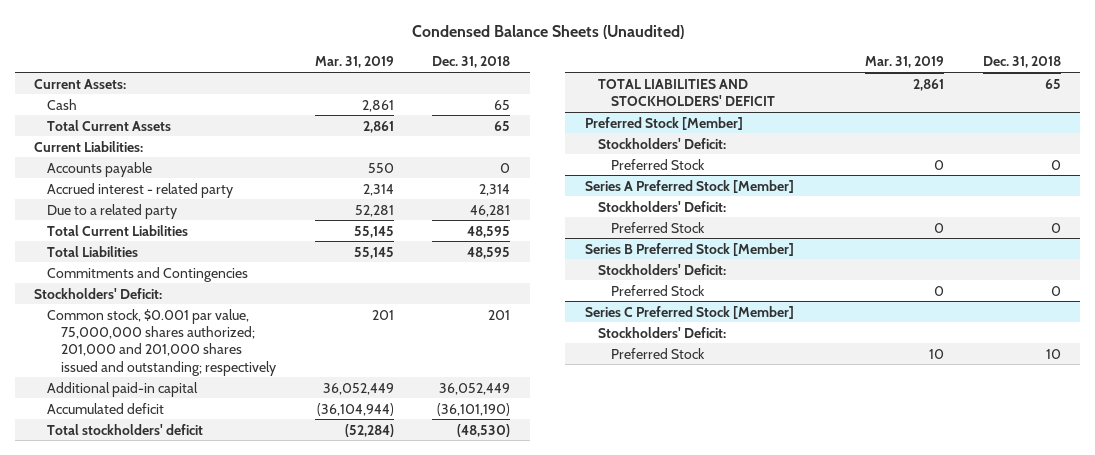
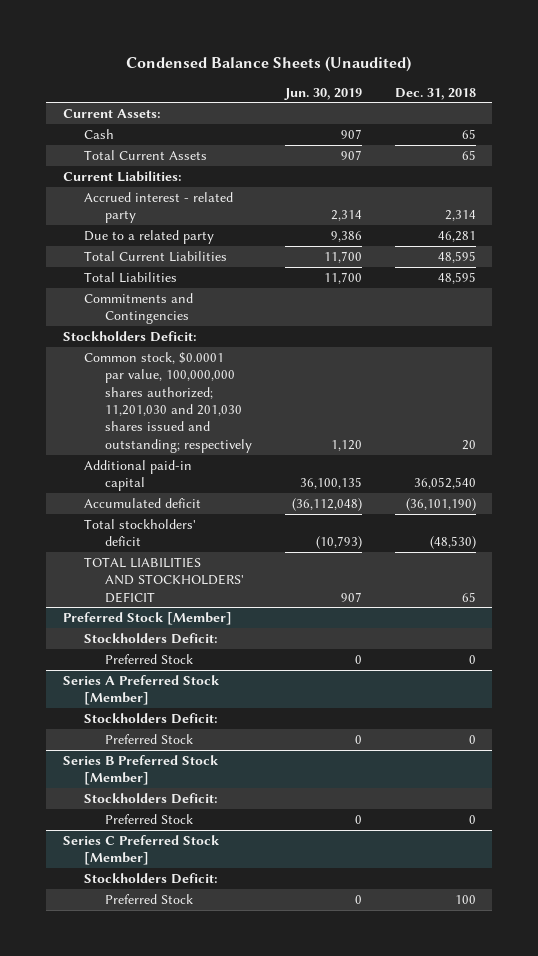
- | Mar. 31, 2019 | Dec. 31, 2018
+ | Jun. 30, 2019 | Dec. 31, 2018
- Accounts payable | 550 | 0
- Stockholders' Deficit:
- Common stock, $0.001 par value, 75,000,000 shares authorized; 201,000 and 201,000 shares issued and outstanding; respectively | 201 | 201
- Additional paid-in capital | 36,052,449 | 36,052,449
+ Stockholders Deficit:
+ Common stock, $0.0001 par value, 100,000,000 shares authorized; 11,201,030 and 201,030 shares issued and outstanding; respectively | 1,120 | 20
+ Additional paid-in capital | 36,100,135 | 36,052,540
@ Preferred Stock [Member]
- Stockholders' Deficit:
+ Stockholders Deficit:
@ Series A Preferred Stock [Member]
- Stockholders' Deficit:
+ Stockholders Deficit:
@ Series B Preferred Stock [Member]
- Stockholders' Deficit:
+ Stockholders Deficit:
@ Series C Preferred Stock [Member]
- Stockholders' Deficit:
- Preferred Stock | 10 | 10
+ Stockholders Deficit:
+ Preferred Stock | 0 | 100

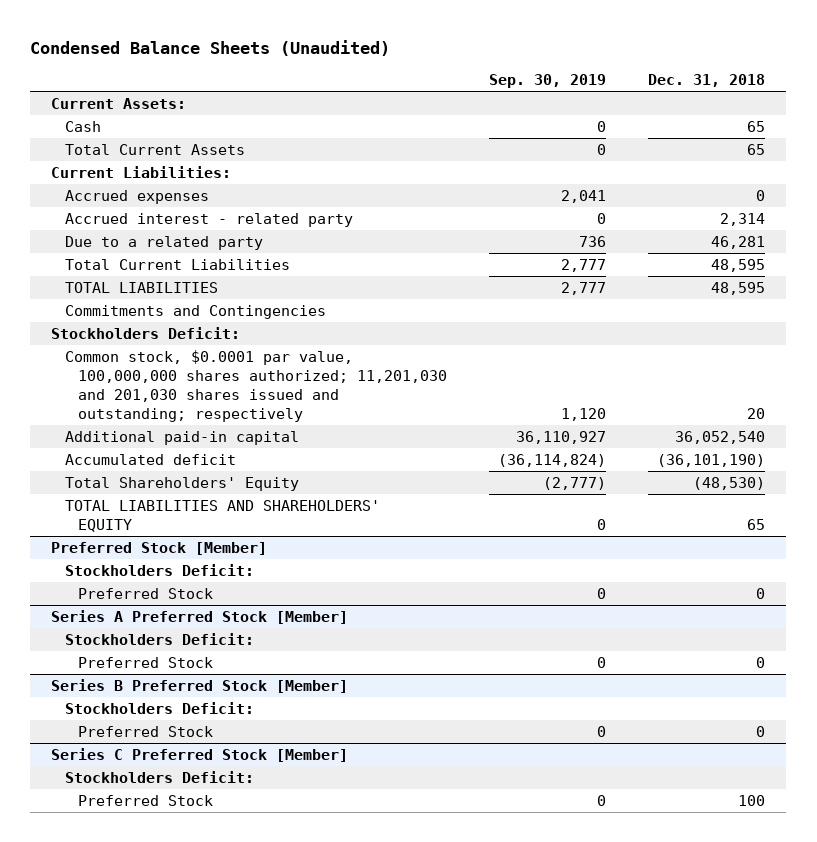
- | Jun. 30, 2019 | Dec. 31, 2018
+ | Sep. 30, 2019 | Dec. 31, 2018
+ Accrued expenses | 2,041 | 0
- Total Liabilities | 11,700 | 48,595
+ TOTAL LIABILITIES | 2,777 | 48,595
- Total stockholders' deficit | (10,793) | (48,530)
- TOTAL LIABILITIES AND STOCKHOLDERS' DEFICIT | 907 | 65
+ Total Shareholders' Equity | (2,777) | (48,530)
+ TOTAL LIABILITIES AND SHAREHOLDERS' EQUITY | 0 | 65

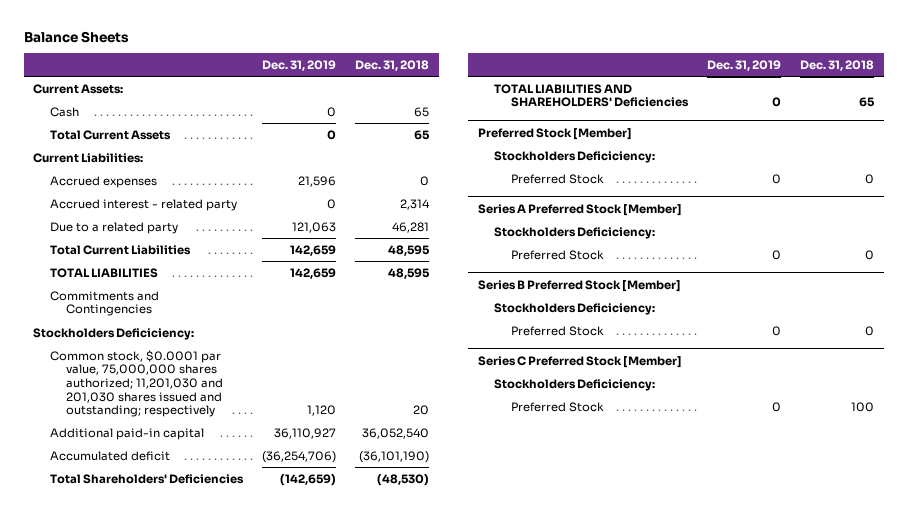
- Condensed Balance Sheets (Unaudited)
+ Balance Sheets
- | Sep. 30, 2019 | Dec. 31, 2018
+ | Dec. 31, 2019 | Dec. 31, 2018
- Stockholders Deficit:
- Common stock, $0.0001 par value, 100,000,000 shares authorized; 11,201,030 and 201,030 shares issued and outstanding; respectively | 1,120 | 20
+ Stockholders Deficiciency:
+ Common stock, $0.0001 par value, 75,000,000 shares authorized; 11,201,030 and 201,030 shares issued and outstanding; respectively | 1,120 | 20
- Total Shareholders' Equity | (2,777) | (48,530)
- TOTAL LIABILITIES AND SHAREHOLDERS' EQUITY | 0 | 65
+ Total Shareholders' Deficiencies | (142,659) | (48,530)
+ TOTAL LIABILITIES AND SHAREHOLDERS' Deficiencies | 0 | 65
@ Preferred Stock [Member]
- Stockholders Deficit:
+ Stockholders Deficiciency:
@ Series A Preferred Stock [Member]
- Stockholders Deficit:
+ Stockholders Deficiciency:
@ Series B Preferred Stock [Member]
- Stockholders Deficit:
+ Stockholders Deficiciency:
@ Series C Preferred Stock [Member]
- Stockholders Deficit:
+ Stockholders Deficiciency:

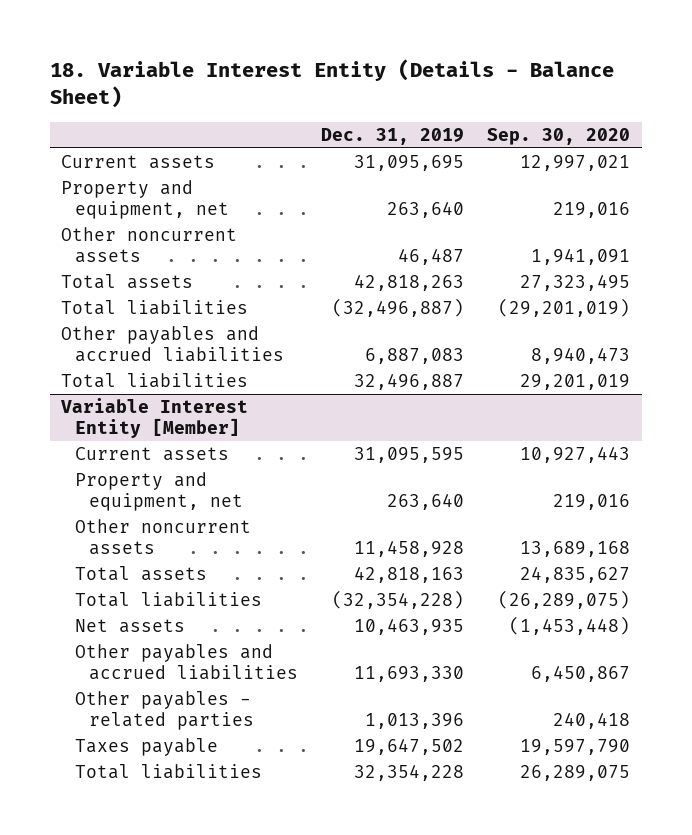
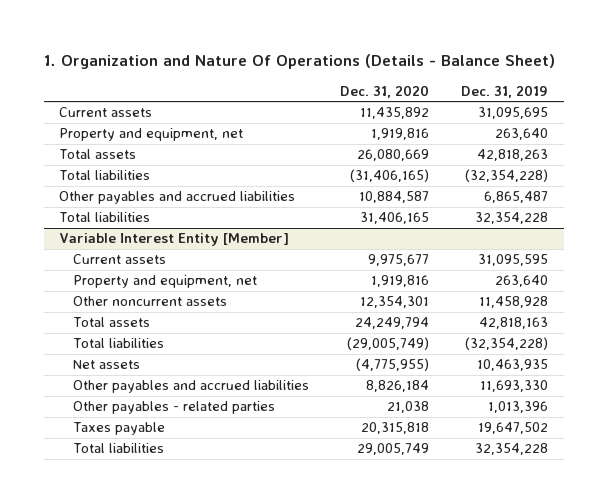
- 18. Variable Interest Entity (Details - Balance Sheet)
+ 1. Organization and Nature Of Operations (Details - Balance Sheet)
- | Dec. 31, 2019 | Sep. 30, 2020
+ | Dec. 31, 2020 | Dec. 31, 2019
- Other noncurrent assets | 46,487 | 1,941,091
- Total liabilities | (32,496,887) | (29,201,019)
- Other payables and accrued liabilities | 6,887,083 | 8,940,473
- Total liabilities | 32,496,887 | 29,201,019
+ Total liabilities | (31,406,165) | (32,354,228)
+ Other payables and accrued liabilities | 10,884,587 | 6,865,487
+ Total liabilities | 31,406,165 | 32,354,228

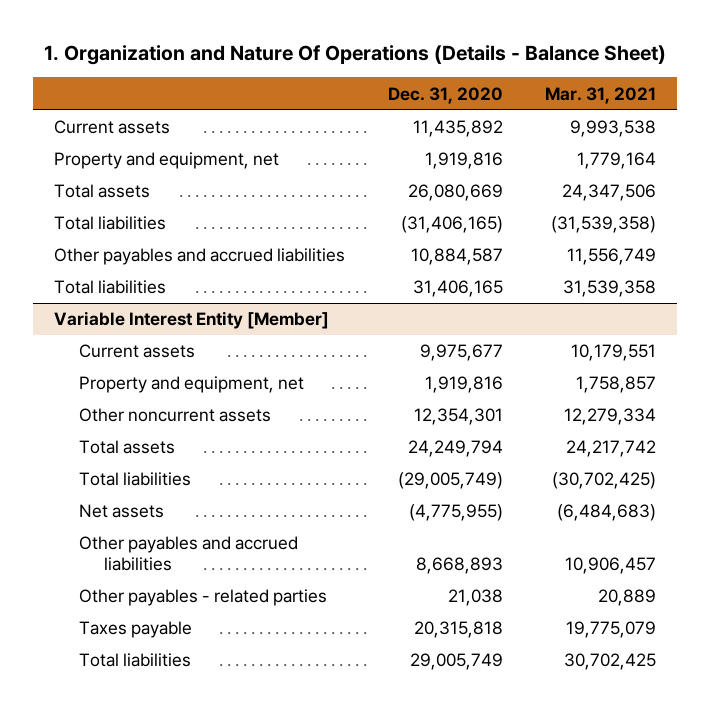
- | Dec. 31, 2020 | Dec. 31, 2019
+ | Dec. 31, 2020 | Mar. 31, 2021
@ Variable Interest Entity [Member]
- Other payables and accrued liabilities | 8,826,184 | 11,693,330
+ Other payables and accrued liabilities | 8,668,893 | 10,906,457

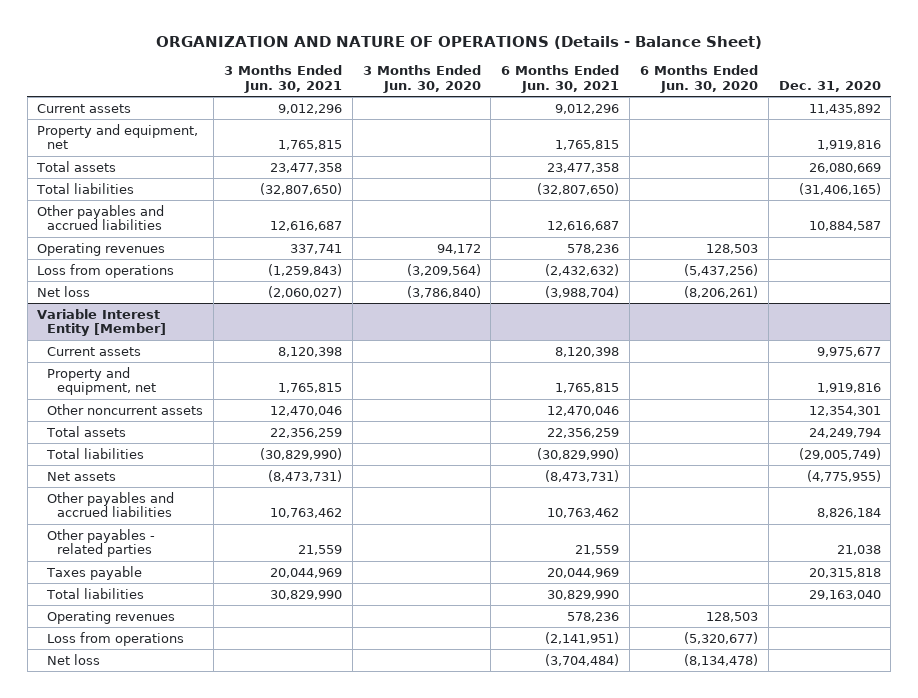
- 1. Organization and Nature Of Operations (Details - Balance Sheet)
+ ORGANIZATION AND NATURE OF OPERATIONS (Details - Balance Sheet)
- | Dec. 31, 2020 | Mar. 31, 2021
+ | 3 Months Ended Jun. 30, 2021 | 3 Months Ended Jun. 30, 2020 | 6 Months Ended Jun. 30, 2021 | 6 Months Ended Jun. 30, 2020 | Dec. 31, 2020
- Total liabilities | 31,406,165 | 31,539,358
+ Operating revenues | 337,741 | 94,172 | 578,236 | 128,503 |
+ Loss from operations | (1,259,843) | (3,209,564) | (2,432,632) | (5,437,256) |
+ Net loss | (2,060,027) | (3,786,840) | (3,988,704) | (8,206,261) |
@ Variable Interest Entity [Member]
- Other payables and accrued liabilities | 8,668,893 | 10,906,457
+ Other payables and accrued liabilities | 10,763,462 | | 10,763,462 | | 8,826,184
- Total liabilities | 29,005,749 | 30,702,425
+ Total liabilities | 30,829,990 | | 30,829,990 | | 29,163,040
+ Operating revenues | | | 578,236 | 128,503 |
+ Loss from operations | | | (2,141,951) | (5,320,677) |
+ Net loss | | | (3,704,484) | (8,134,478) |

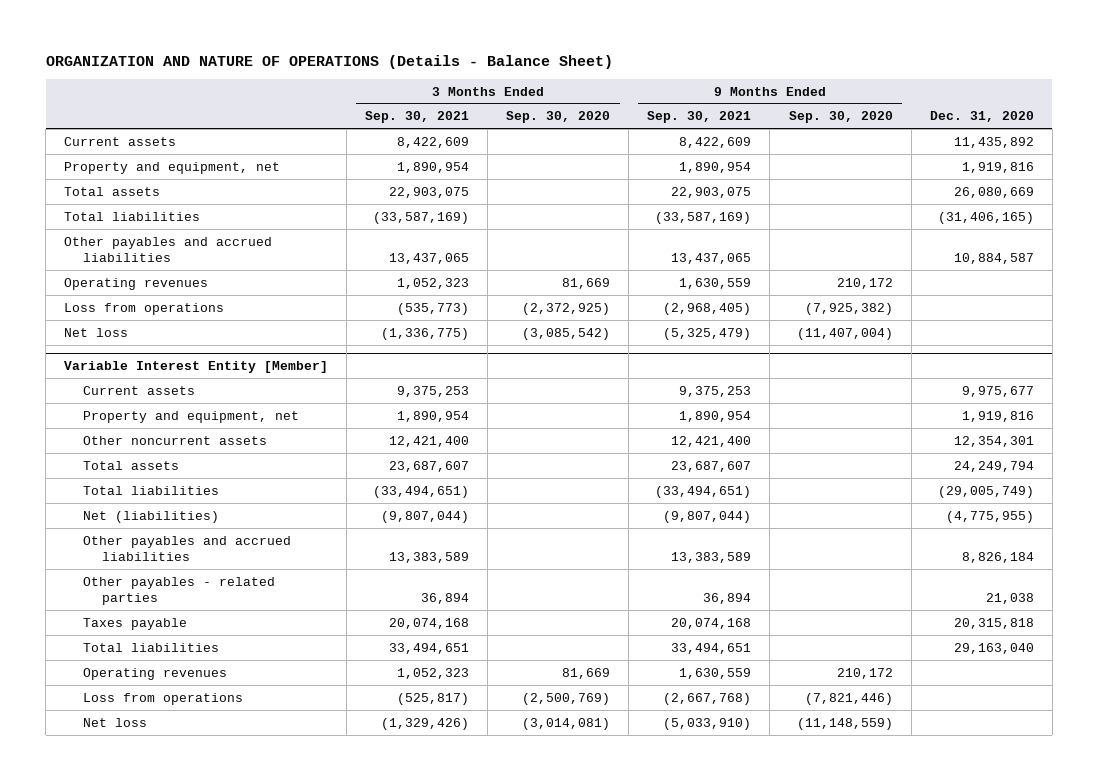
- | 3 Months Ended Jun. 30, 2021 | 3 Months Ended Jun. 30, 2020 | 6 Months Ended Jun. 30, 2021 | 6 Months Ended Jun. 30, 2020 | Dec. 31, 2020
+ | 3 Months Ended Sep. 30, 2021 | 3 Months Ended Sep. 30, 2020 | 9 Months Ended Sep. 30, 2021 | 9 Months Ended Sep. 30, 2020 | Dec. 31, 2020
@ Variable Interest Entity [Member]
- Net assets | (8,473,731) | | (8,473,731) | | (4,775,955)
+ Net (liabilities) | (9,807,044) | | (9,807,044) | | (4,775,955)

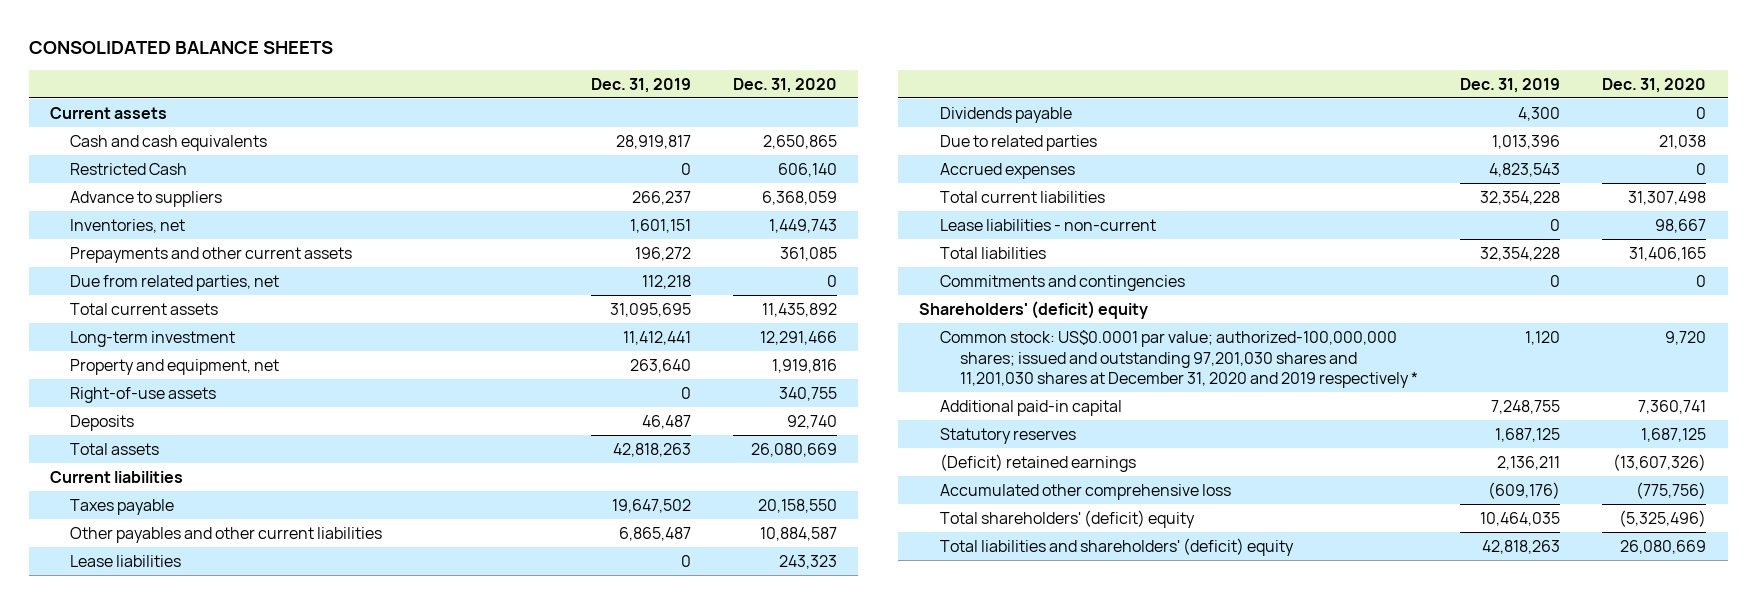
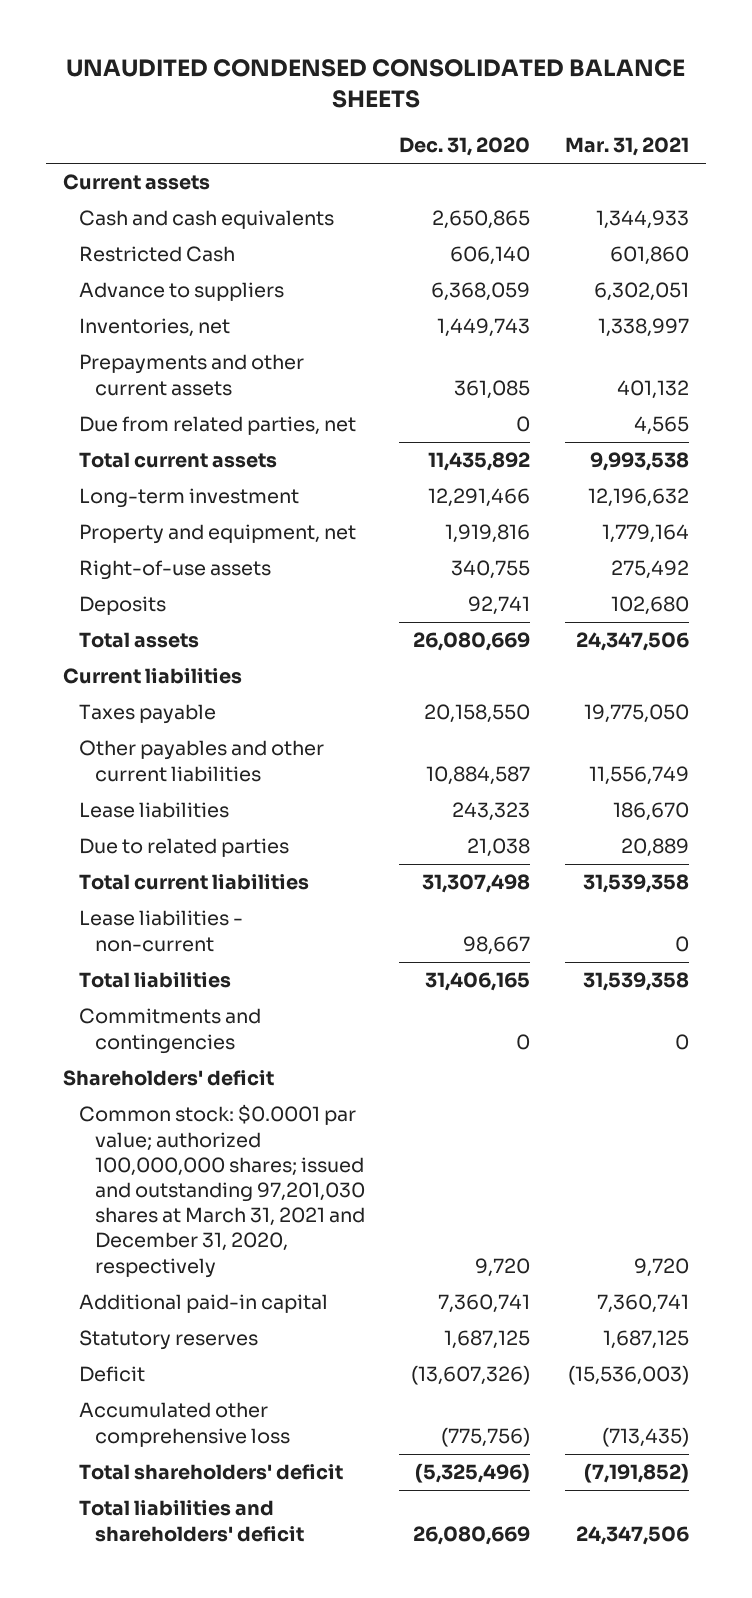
- CONSOLIDATED BALANCE SHEETS
+ UNAUDITED CONDENSED CONSOLIDATED BALANCE SHEETS
- | Dec. 31, 2019 | Dec. 31, 2020
+ | Dec. 31, 2020 | Mar. 31, 2021
- Deposits | 46,487 | 92,740
+ Deposits | 92,741 | 102,680
- Dividends payable | 4,300 | 0
- Accrued expenses | 4,823,543 | 0
- Shareholders' (deficit) equity
- Common stock: US$0.0001 par value; authorized-100,000,000 shares; issued and outstanding 97,201,030 shares and 11,201,030 shares at December 31, 2020 and 2019 respectively * | 1,120 | 9,720
+ Shareholders' deficit
+ Common stock: $0.0001 par value; authorized 100,000,000 shares; issued and outstanding 97,201,030 shares at March 31, 2021 and December 31, 2020, respectively | 9,720 | 9,720
- (Deficit) retained earnings | 2,136,211 | (13,607,326)
+ Deficit | (13,607,326) | (15,536,003)
- Total shareholders' (deficit) equity | 10,464,035 | (5,325,496)
- Total liabilities and shareholders' (deficit) equity | 42,818,263 | 26,080,669
+ Total shareholders' deficit | (5,325,496) | (7,191,852)
+ Total liabilities and shareholders' deficit | 26,080,669 | 24,347,506

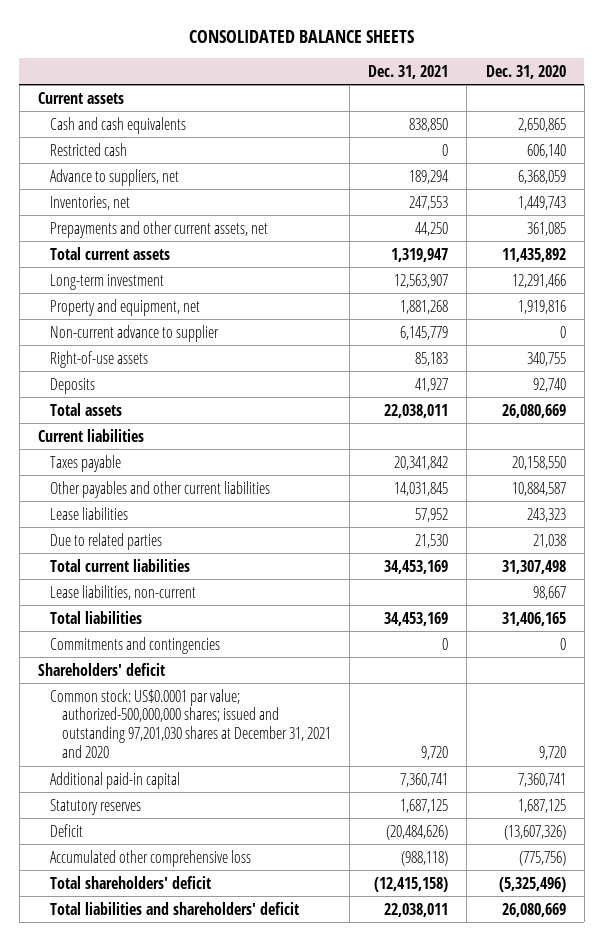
- UNAUDITED CONDENSED CONSOLIDATED BALANCE SHEETS
+ CONSOLIDATED BALANCE SHEETS
- | Dec. 31, 2020 | Mar. 31, 2021
+ | Dec. 31, 2021 | Dec. 31, 2020
- Restricted Cash | 606,140 | 601,860
- Advance to suppliers | 6,368,059 | 6,302,051
+ Restricted cash | 0 | 606,140
+ Advance to suppliers, net | 189,294 | 6,368,059
- Prepayments and other current assets | 361,085 | 401,132
- Due from related parties, net | 0 | 4,565
+ Prepayments and other current assets, net | 44,250 | 361,085
+ Non-current advance to supplier | 6,145,779 | 0
- Deposits | 92,741 | 102,680
+ Deposits | 41,927 | 92,740
- Lease liabilities - non-current | 98,667 | 0
+ Lease liabilities, non-current | | 98,667
- Common stock: $0.0001 par value; authorized 100,000,000 shares; issued and outstanding 97,201,030 shares at March 31, 2021 and December 31, 2020, respectively | 9,720 | 9,720
+ Common stock: US$0.0001 par value; authorized-500,000,000 shares; issued and outstanding 97,201,030 shares at December 31, 2021 and 2020 | 9,720 | 9,720

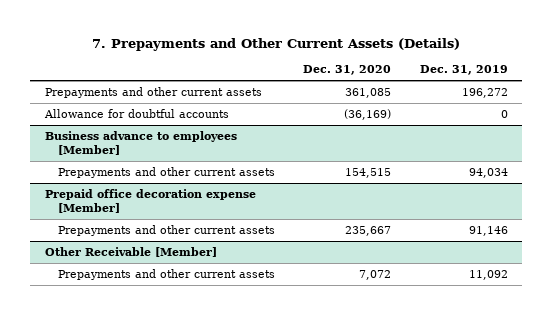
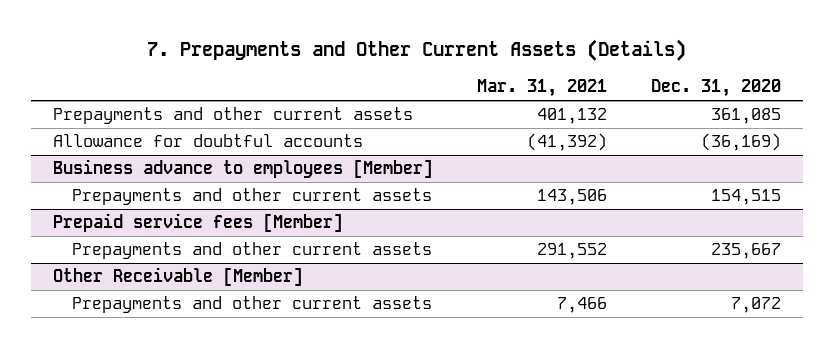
- | Dec. 31, 2020 | Dec. 31, 2019
+ | Mar. 31, 2021 | Dec. 31, 2020
- Prepaid office decoration expense [Member]
+ Prepaid service fees [Member]

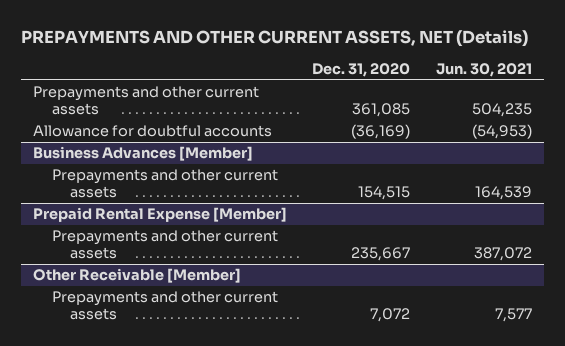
- 7. Prepayments and Other Current Assets (Details)
+ PREPAYMENTS AND OTHER CURRENT ASSETS, NET (Details)
- | Mar. 31, 2021 | Dec. 31, 2020
+ | Dec. 31, 2020 | Jun. 30, 2021
- Business advance to employees [Member]
+ Business Advances [Member]
- Prepaid service fees [Member]
+ Prepaid Rental Expense [Member]

